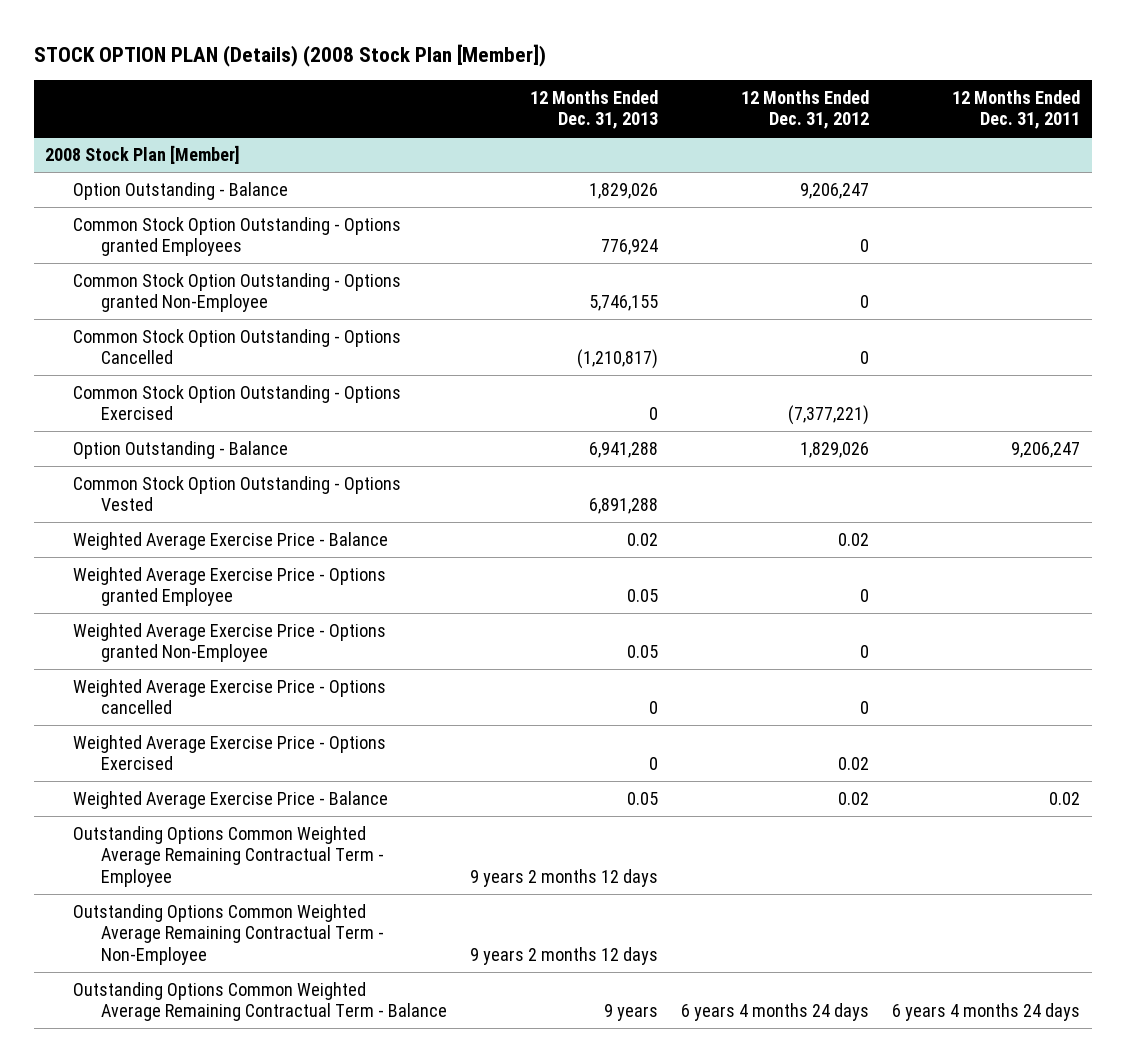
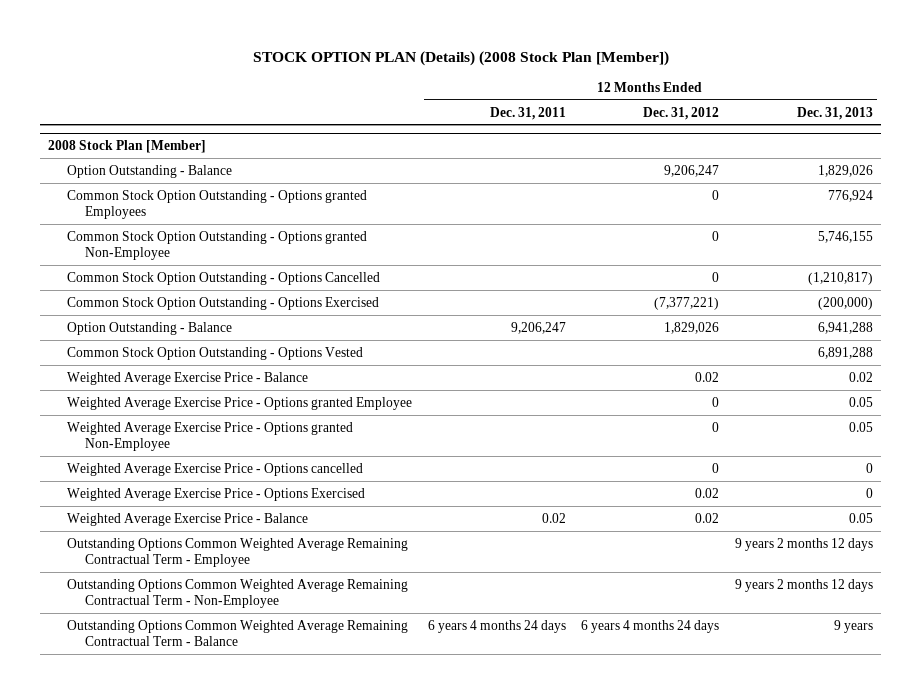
- | 12 Months Ended Dec. 31, 2013 | 12 Months Ended Dec. 31, 2012 | 12 Months Ended Dec. 31, 2011
+ | 12 Months Ended Dec. 31, 2011 | 12 Months Ended Dec. 31, 2012 | 12 Months Ended Dec. 31, 2013
@ 2008 Stock Plan [Member]
- Common Stock Option Outstanding - Options Exercised | 0 | (7,377,221) |
+ Common Stock Option Outstanding - Options Exercised | | (7,377,221) | (200,000)

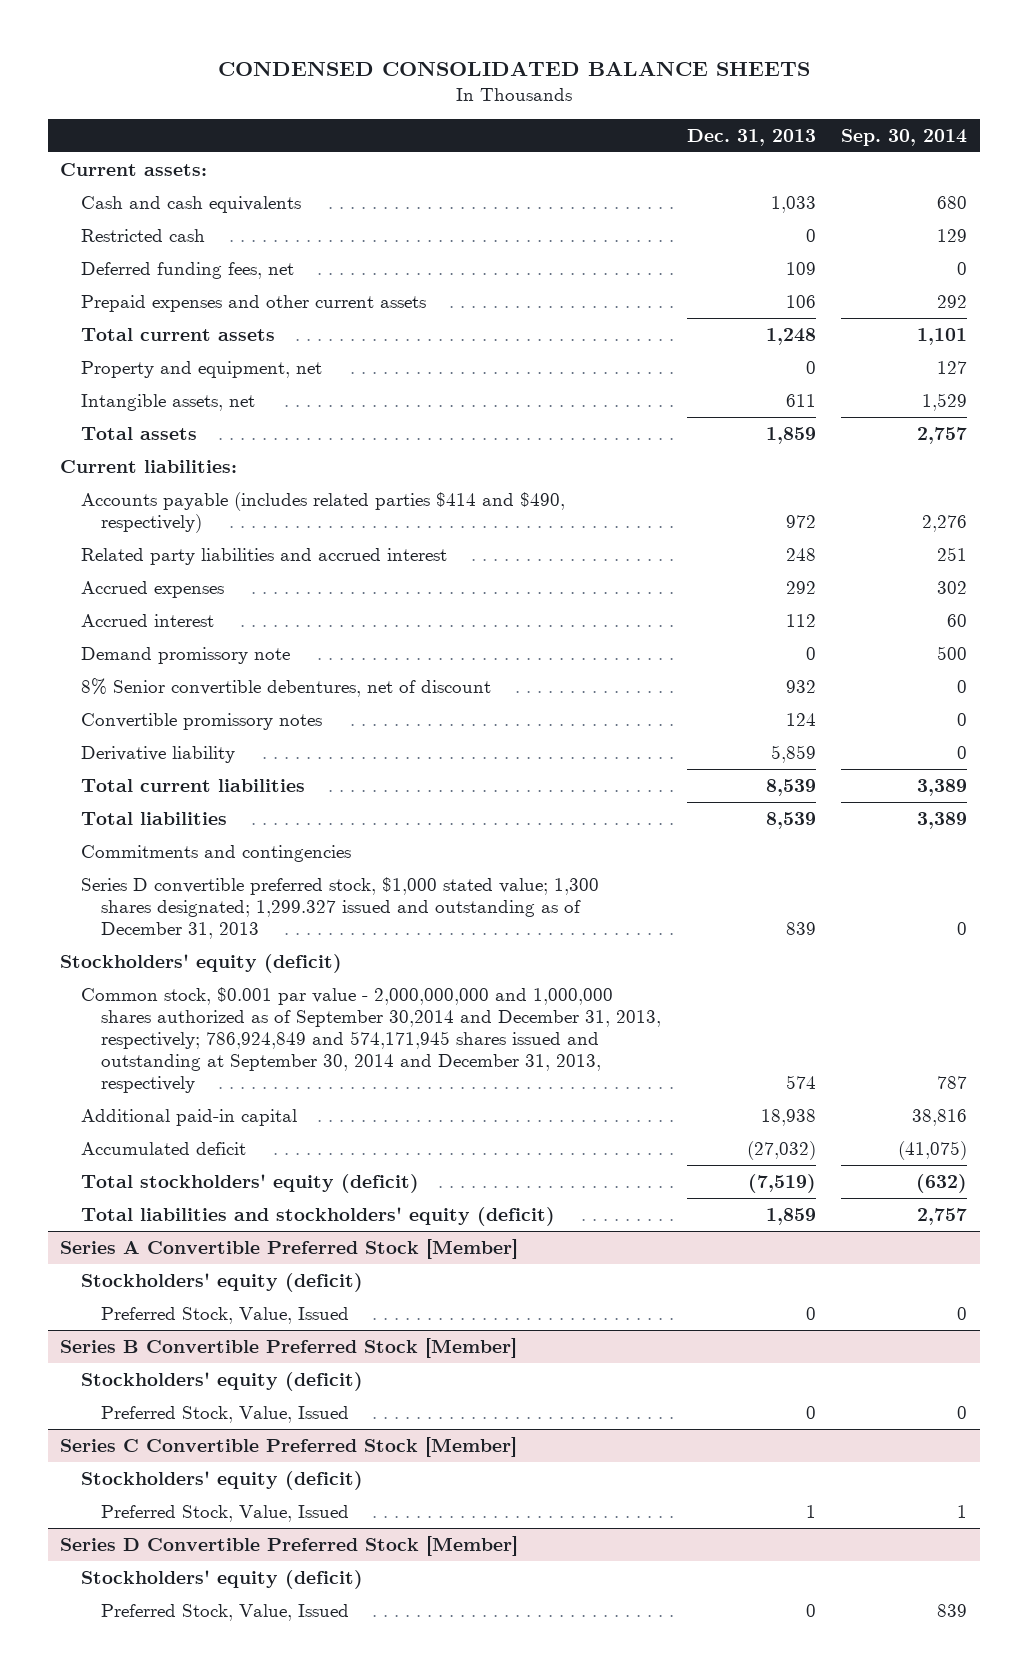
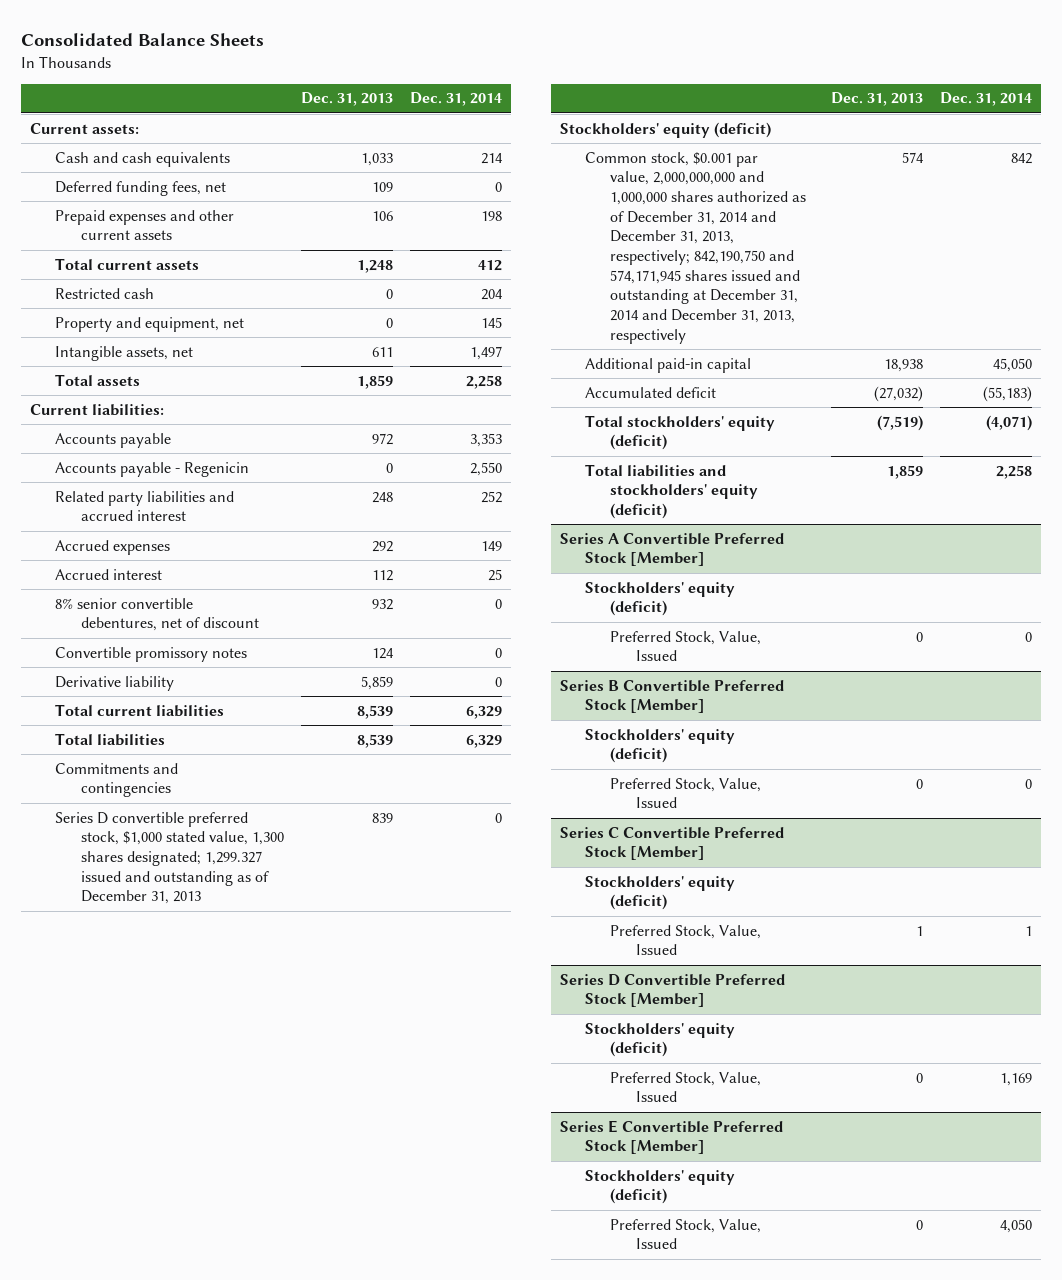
- CONDENSED CONSOLIDATED BALANCE SHEETS
+ Consolidated Balance Sheets
- | Dec. 31, 2013 | Sep. 30, 2014
+ | Dec. 31, 2013 | Dec. 31, 2014
moved down: Restricted cash | 0 | 204
- Accounts payable (includes related parties $414 and $490, respectively) | 972 | 2,276
+ Accounts payable | 972 | 3,353
+ Accounts payable - Regenicin | 0 | 2,550
- Demand promissory note | 0 | 500
- 8% Senior convertible debentures, net of discount | 932 | 0
+ 8% senior convertible debentures, net of discount | 932 | 0
- Series D convertible preferred stock, $1,000 stated value; 1,300 shares designated; 1,299.327 issued and outstanding as of December 31, 2013 | 839 | 0
+ Series D convertible preferred stock, $1,000 stated value, 1,300 shares designated; 1,299.327 issued and outstanding as of December 31, 2013 | 839 | 0
- Common stock, $0.001 par value - 2,000,000,000 and 1,000,000 shares authorized as of September 30,2014 and December 31, 2013, respectively; 786,924,849 and 574,171,945 shares issued and outstanding at September 30, 2014 and December 31, 2013, respectively | 574 | 787
+ Common stock, $0.001 par value, 2,000,000,000 and 1,000,000 shares authorized as of December 31, 2014 and December 31, 2013, respectively; 842,190,750 and 574,171,945 shares issued and outstanding at December 31, 2014 and December 31, 2013, respectively | 574 | 842
+ Series E Convertible Preferred Stock [Member]
+ Stockholders' equity (deficit)
+ Preferred Stock, Value, Issued | 0 | 4,050

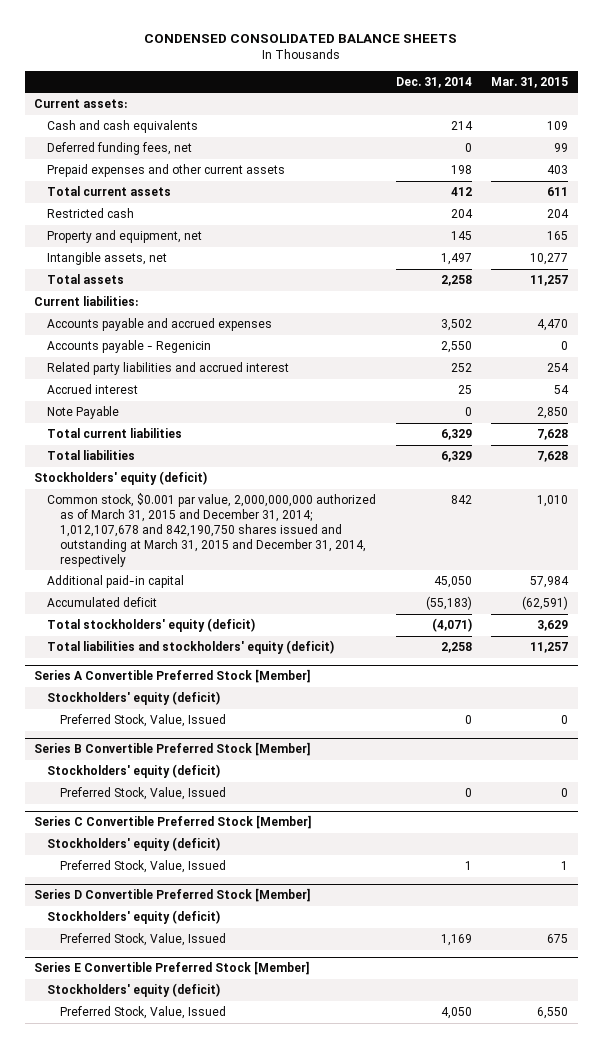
- Consolidated Balance Sheets
+ CONDENSED CONSOLIDATED BALANCE SHEETS
- | Dec. 31, 2013 | Dec. 31, 2014
+ | Dec. 31, 2014 | Mar. 31, 2015
- Accounts payable | 972 | 3,353
+ Accounts payable and accrued expenses | 3,502 | 4,470
- Accrued expenses | 292 | 149
- 8% senior convertible debentures, net of discount | 932 | 0
- Convertible promissory notes | 124 | 0
- Derivative liability | 5,859 | 0
+ Note Payable | 0 | 2,850
- Commitments and contingencies
- Series D convertible preferred stock, $1,000 stated value, 1,300 shares designated; 1,299.327 issued and outstanding as of December 31, 2013 | 839 | 0
- Common stock, $0.001 par value, 2,000,000,000 and 1,000,000 shares authorized as of December 31, 2014 and December 31, 2013, respectively; 842,190,750 and 574,171,945 shares issued and outstanding at December 31, 2014 and December 31, 2013, respectively | 574 | 842
+ Common stock, $0.001 par value, 2,000,000,000 authorized as of March 31, 2015 and December 31, 2014; 1,012,107,678 and 842,190,750 shares issued and outstanding at March 31, 2015 and December 31, 2014, respectively | 842 | 1,010

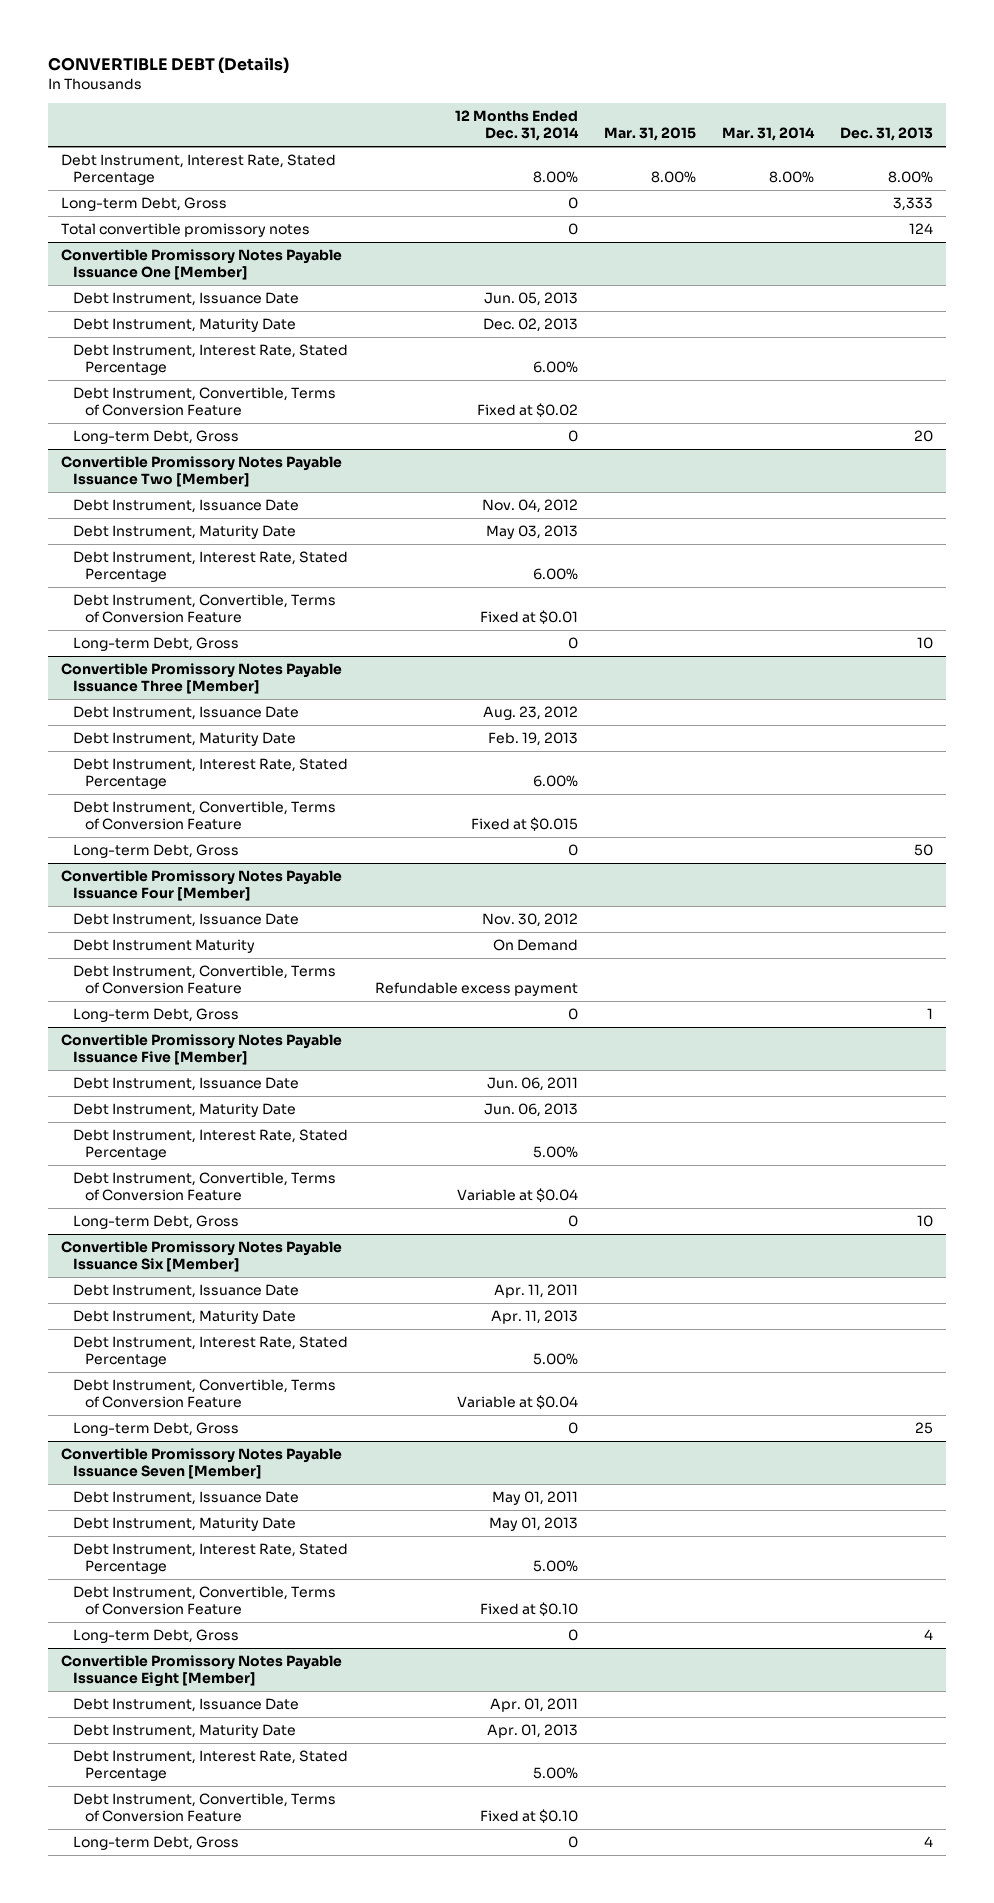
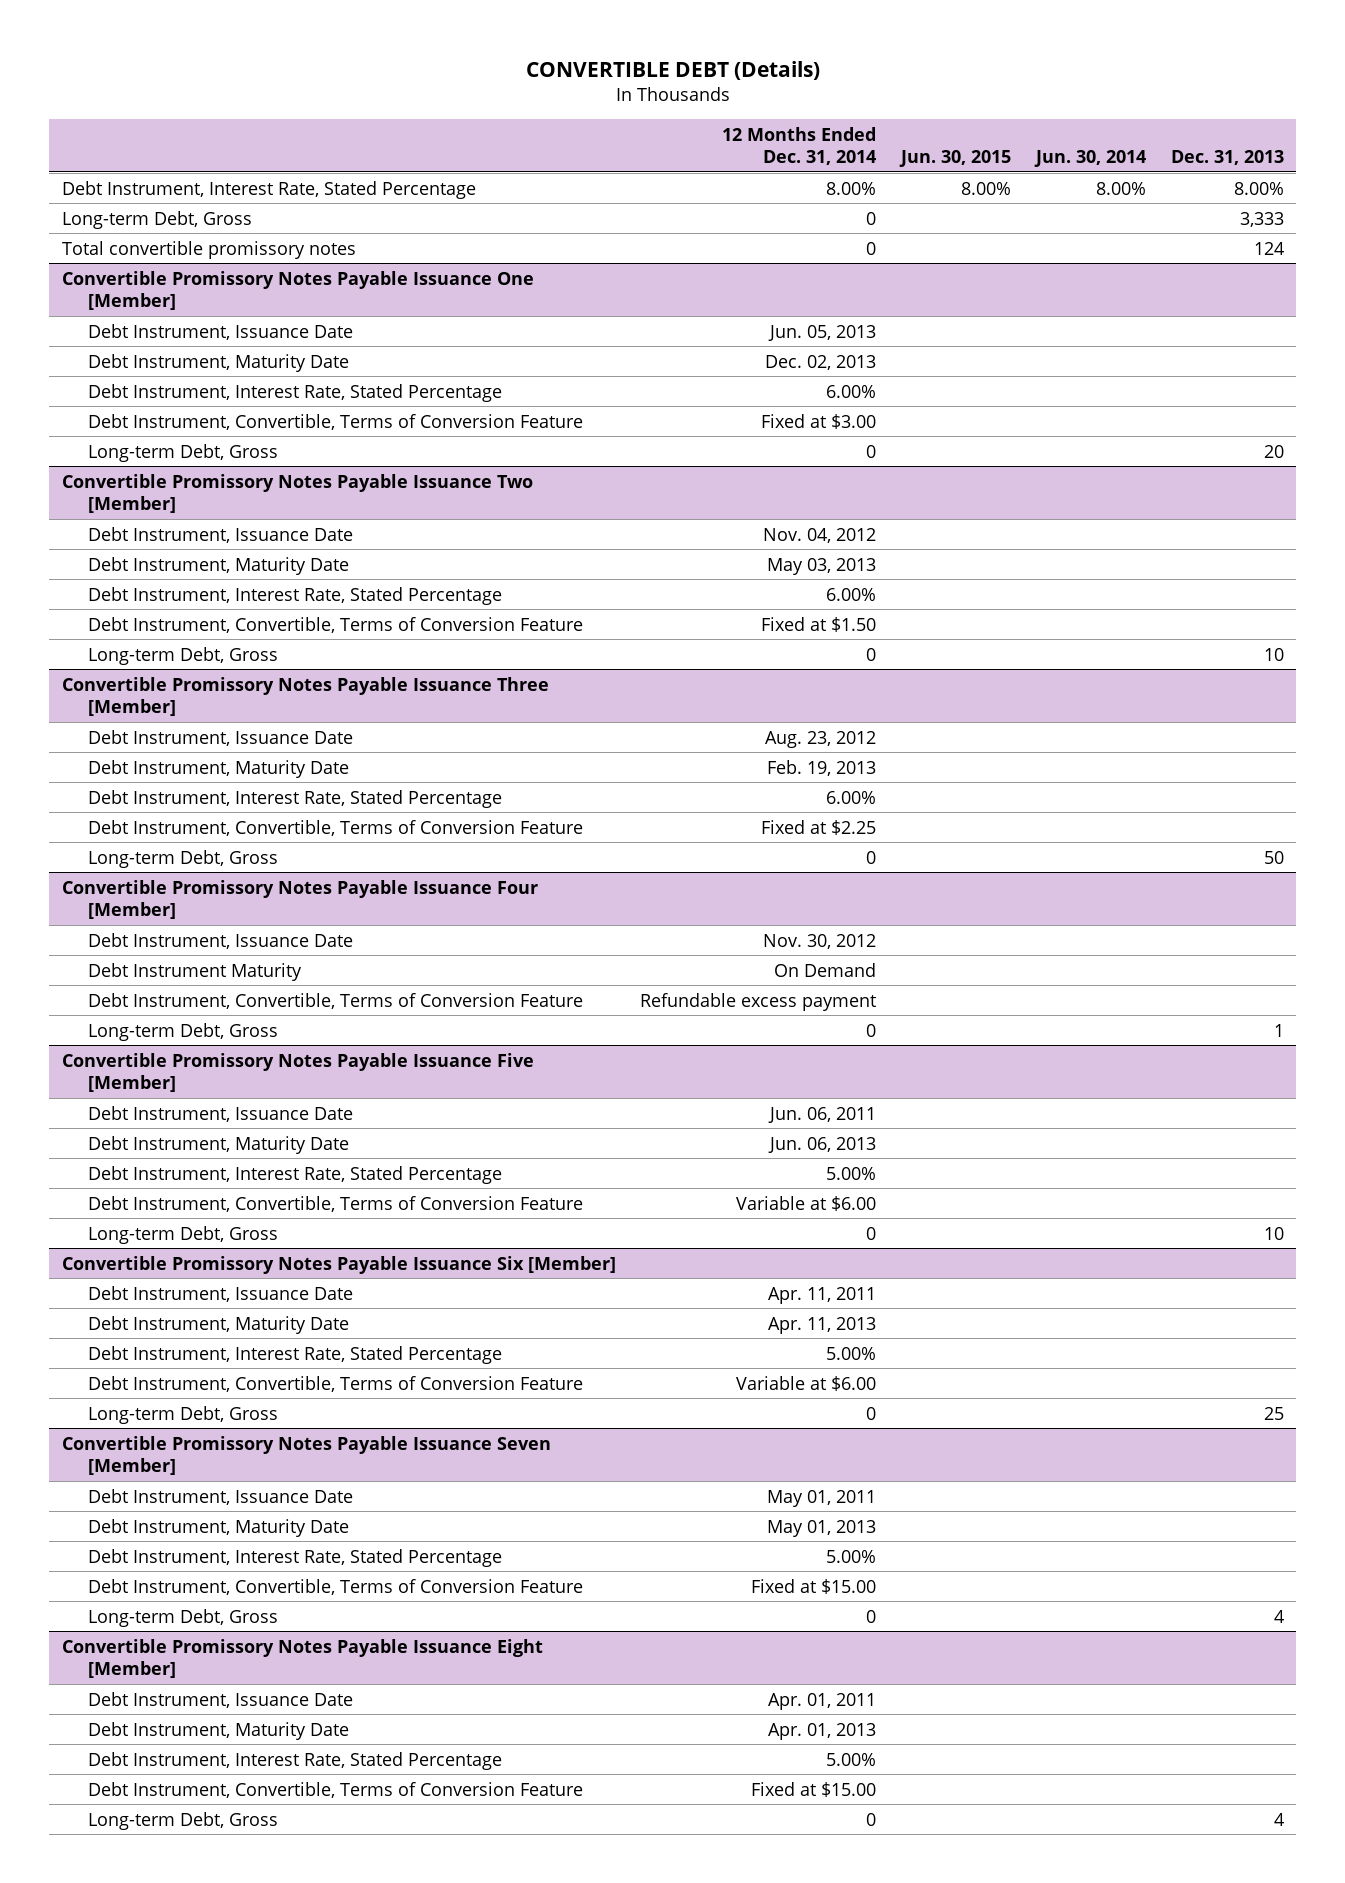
- | 12 Months Ended Dec. 31, 2014 | Mar. 31, 2015 | Mar. 31, 2014 | Dec. 31, 2013
+ | 12 Months Ended Dec. 31, 2014 | Jun. 30, 2015 | Jun. 30, 2014 | Dec. 31, 2013
@ Convertible Promissory Notes Payable Issuance One [Member]
- Debt Instrument, Convertible, Terms of Conversion Feature | Fixed at $0.02 | | |
+ Debt Instrument, Convertible, Terms of Conversion Feature | Fixed at $3.00 | | |
@ Convertible Promissory Notes Payable Issuance Two [Member]
- Debt Instrument, Convertible, Terms of Conversion Feature | Fixed at $0.01 | | |
+ Debt Instrument, Convertible, Terms of Conversion Feature | Fixed at $1.50 | | |
@ Convertible Promissory Notes Payable Issuance Three [Member]
- Debt Instrument, Convertible, Terms of Conversion Feature | Fixed at $0.015 | | |
+ Debt Instrument, Convertible, Terms of Conversion Feature | Fixed at $2.25 | | |
@ Convertible Promissory Notes Payable Issuance Five [Member]
- Debt Instrument, Convertible, Terms of Conversion Feature | Variable at $0.04 | | |
+ Debt Instrument, Convertible, Terms of Conversion Feature | Variable at $6.00 | | |
@ Convertible Promissory Notes Payable Issuance Six [Member]
- Debt Instrument, Convertible, Terms of Conversion Feature | Variable at $0.04 | | |
+ Debt Instrument, Convertible, Terms of Conversion Feature | Variable at $6.00 | | |
@ Convertible Promissory Notes Payable Issuance Seven [Member]
- Debt Instrument, Convertible, Terms of Conversion Feature | Fixed at $0.10 | | |
+ Debt Instrument, Convertible, Terms of Conversion Feature | Fixed at $15.00 | | |
@ Convertible Promissory Notes Payable Issuance Eight [Member]
- Debt Instrument, Convertible, Terms of Conversion Feature | Fixed at $0.10 | | |
+ Debt Instrument, Convertible, Terms of Conversion Feature | Fixed at $15.00 | | |

